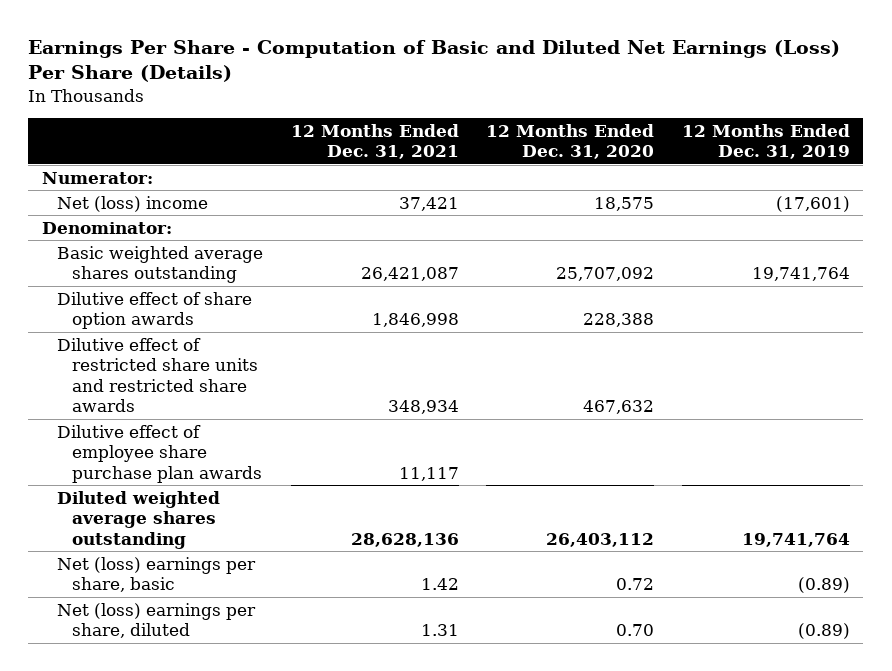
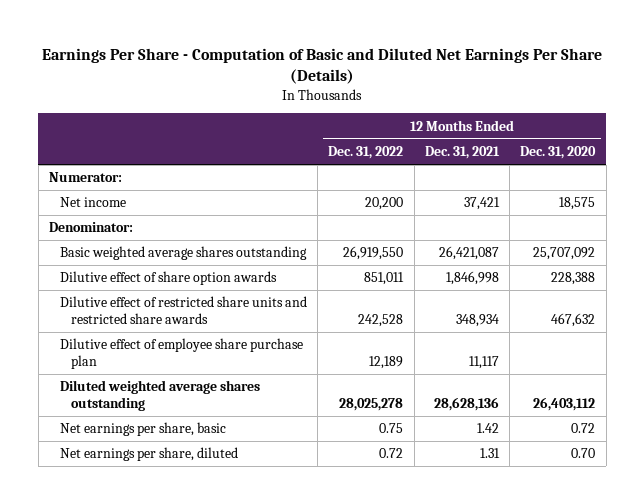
- Earnings Per Share - Computation of Basic and Diluted Net Earnings (Loss) Per Share (Details)
+ Earnings Per Share - Computation of Basic and Diluted Net Earnings Per Share (Details)
- | 12 Months Ended Dec. 31, 2021 | 12 Months Ended Dec. 31, 2020 | 12 Months Ended Dec. 31, 2019
+ | 12 Months Ended Dec. 31, 2022 | 12 Months Ended Dec. 31, 2021 | 12 Months Ended Dec. 31, 2020
- Net (loss) income | 37,421 | 18,575 | (17,601)
+ Net income | 20,200 | 37,421 | 18,575
- Dilutive effect of employee share purchase plan awards | 11,117 | |
+ Dilutive effect of employee share purchase plan | 12,189 | 11,117 |
- Net (loss) earnings per share, basic | 1.42 | 0.72 | (0.89)
- Net (loss) earnings per share, diluted | 1.31 | 0.70 | (0.89)
+ Net earnings per share, basic | 0.75 | 1.42 | 0.72
+ Net earnings per share, diluted | 0.72 | 1.31 | 0.70

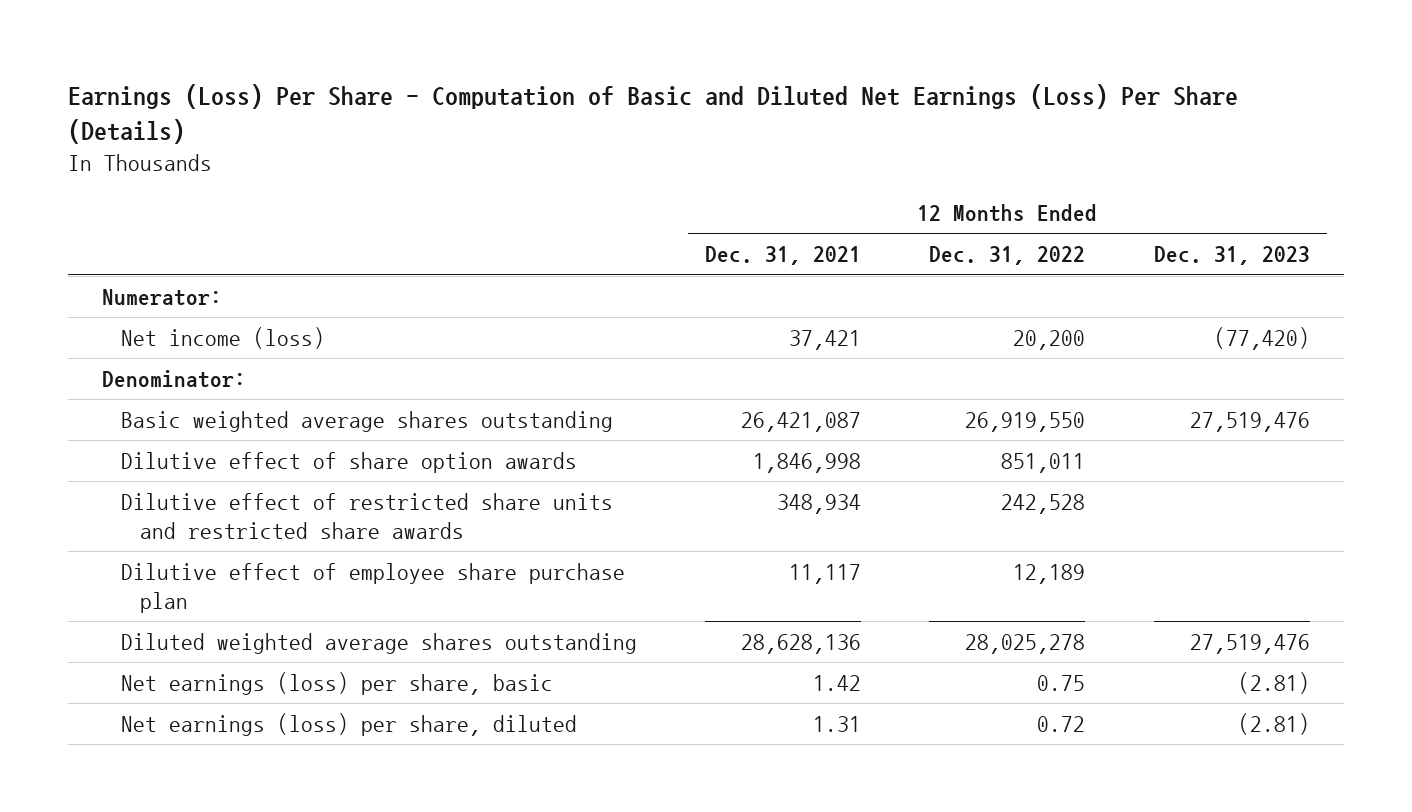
- Earnings Per Share - Computation of Basic and Diluted Net Earnings Per Share (Details)
+ Earnings (Loss) Per Share - Computation of Basic and Diluted Net Earnings (Loss) Per Share (Details)
- | 12 Months Ended Dec. 31, 2022 | 12 Months Ended Dec. 31, 2021 | 12 Months Ended Dec. 31, 2020
+ | 12 Months Ended Dec. 31, 2021 | 12 Months Ended Dec. 31, 2022 | 12 Months Ended Dec. 31, 2023
- Net income | 20,200 | 37,421 | 18,575
+ Net income (loss) | 37,421 | 20,200 | (77,420)
- Net earnings per share, basic | 0.75 | 1.42 | 0.72
- Net earnings per share, diluted | 0.72 | 1.31 | 0.70
+ Net earnings (loss) per share, basic | 1.42 | 0.75 | (2.81)
+ Net earnings (loss) per share, diluted | 1.31 | 0.72 | (2.81)

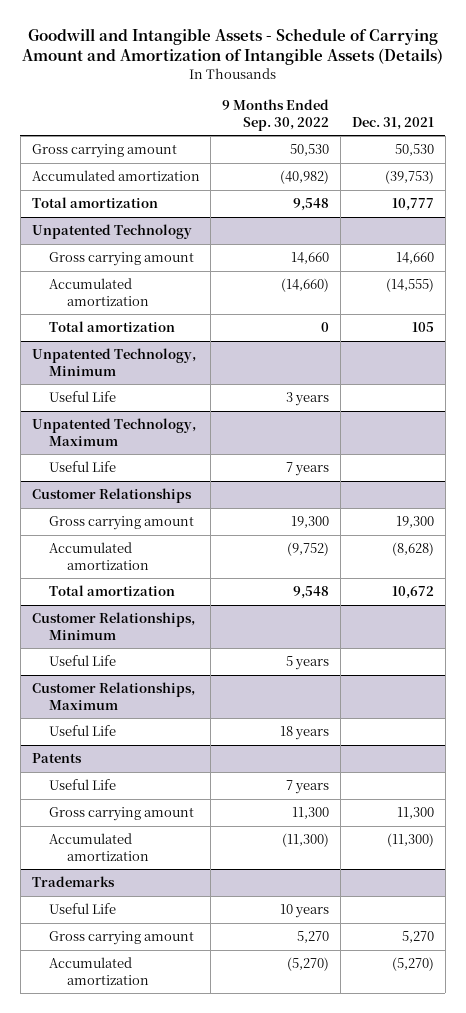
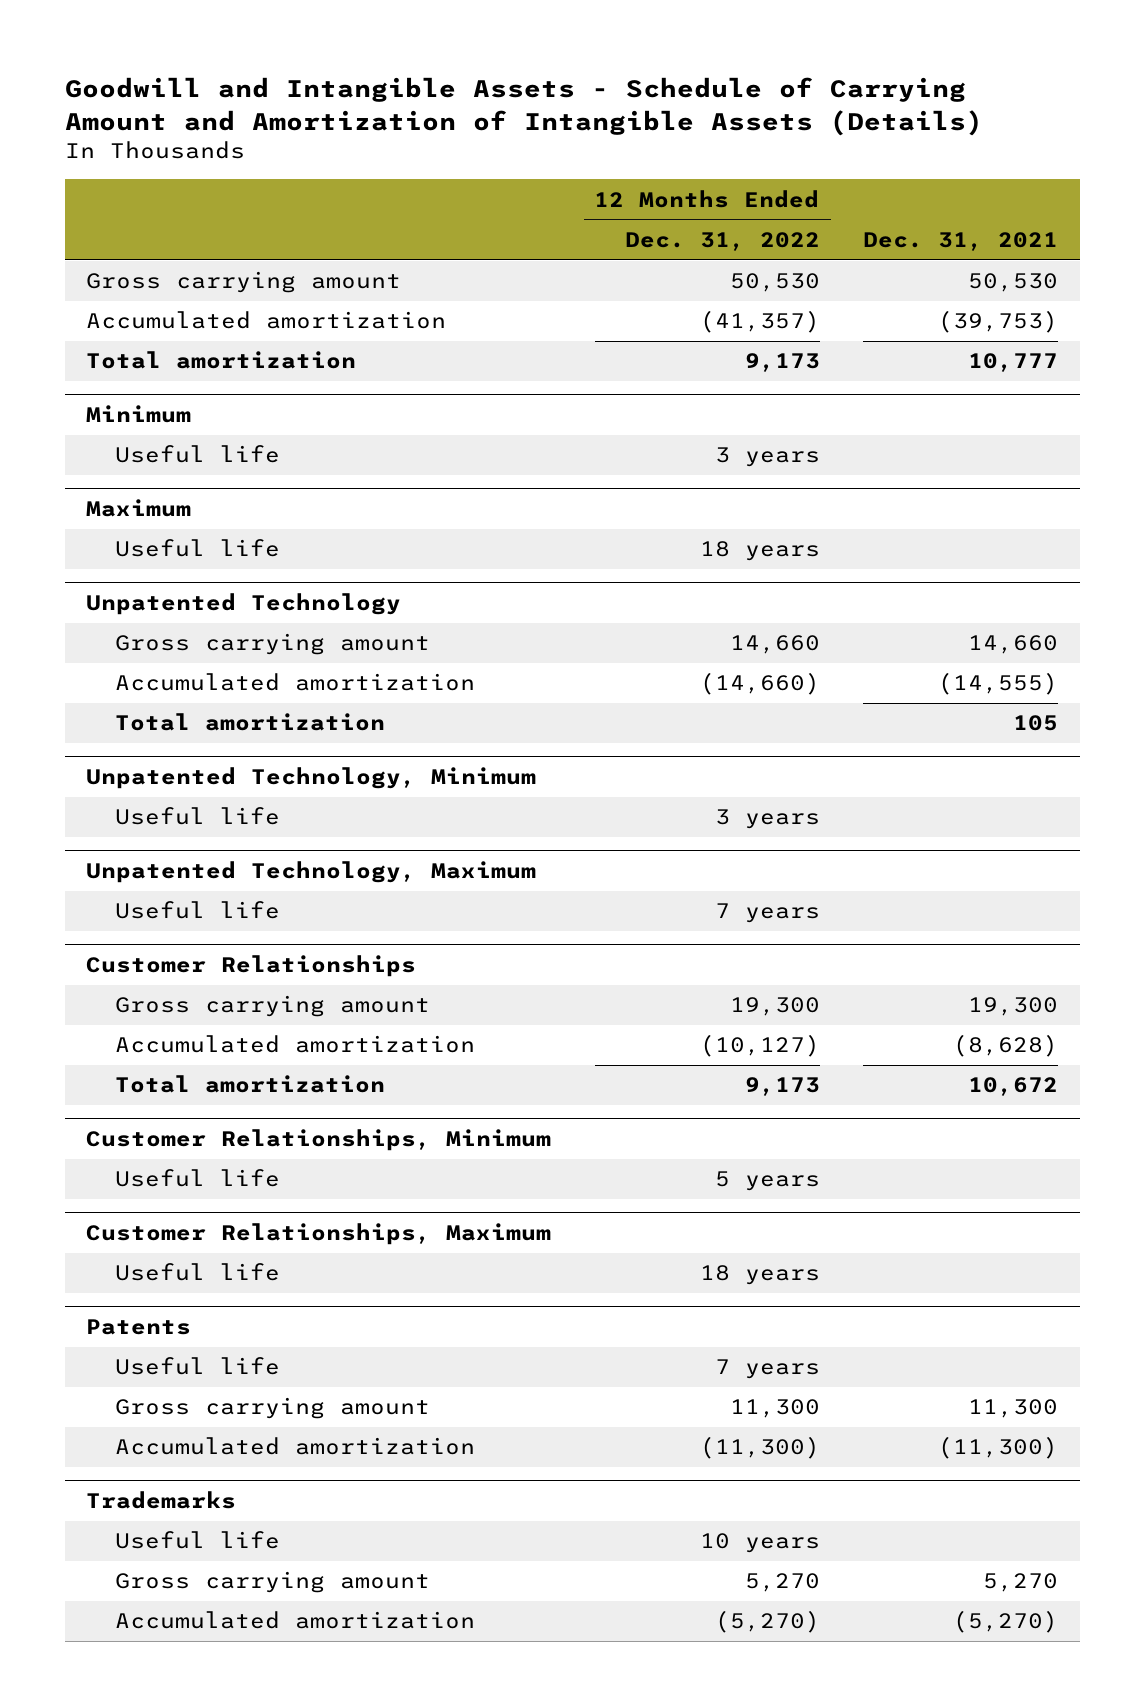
- | 9 Months Ended Sep. 30, 2022 | Dec. 31, 2021
+ | 12 Months Ended Dec. 31, 2022 | Dec. 31, 2021
+ Minimum
+ Useful life | 3 years |
+ Maximum
+ Useful life | 18 years |
@ Unpatented Technology, Minimum
- Useful Life | 3 years |
+ Useful life | 3 years |
@ Unpatented Technology, Maximum
- Useful Life | 7 years |
+ Useful life | 7 years |
@ Customer Relationships, Minimum
- Useful Life | 5 years |
+ Useful life | 5 years |
@ Customer Relationships, Maximum
- Useful Life | 18 years |
+ Useful life | 18 years |
@ Patents
- Useful Life | 7 years |
+ Useful life | 7 years |
@ Trademarks
- Useful Life | 10 years |
+ Useful life | 10 years |

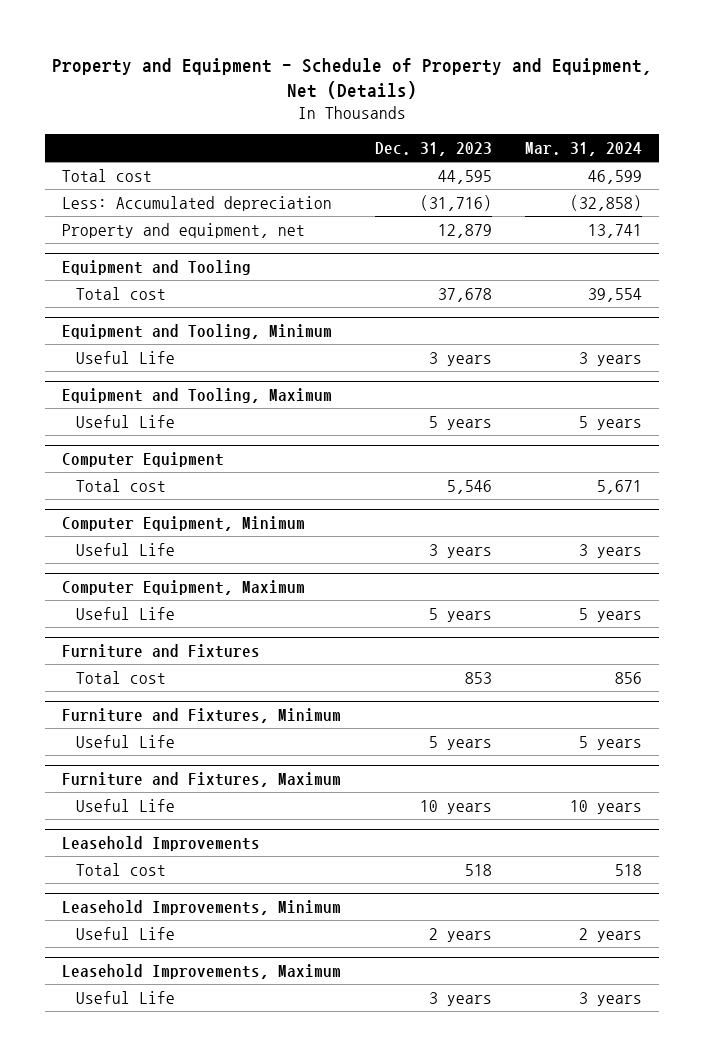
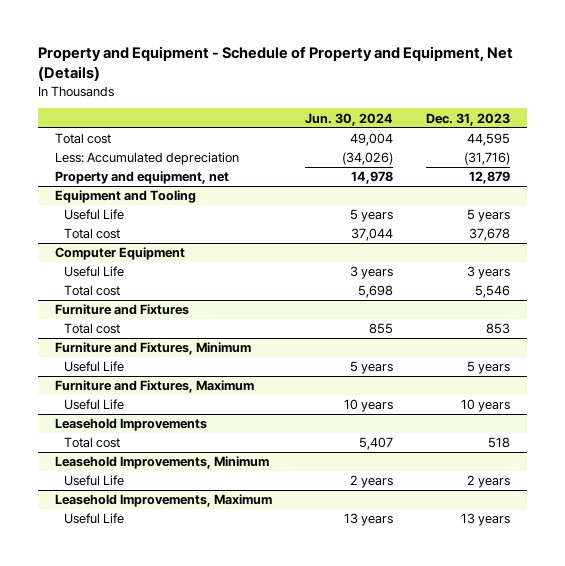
- | Dec. 31, 2023 | Mar. 31, 2024
+ | Jun. 30, 2024 | Dec. 31, 2023
- Equipment and Tooling, Minimum
- Useful Life | 3 years | 3 years
- Equipment and Tooling, Maximum
@ Equipment and Tooling
moved down: Total cost | 37,044 | 37,678
- Computer Equipment, Minimum
- Computer Equipment, Maximum
- Useful Life | 5 years | 5 years
@ Computer Equipment
moved down: Total cost | 5,698 | 5,546
@ Leasehold Improvements, Maximum
- Useful Life | 3 years | 3 years
+ Useful Life | 13 years | 13 years

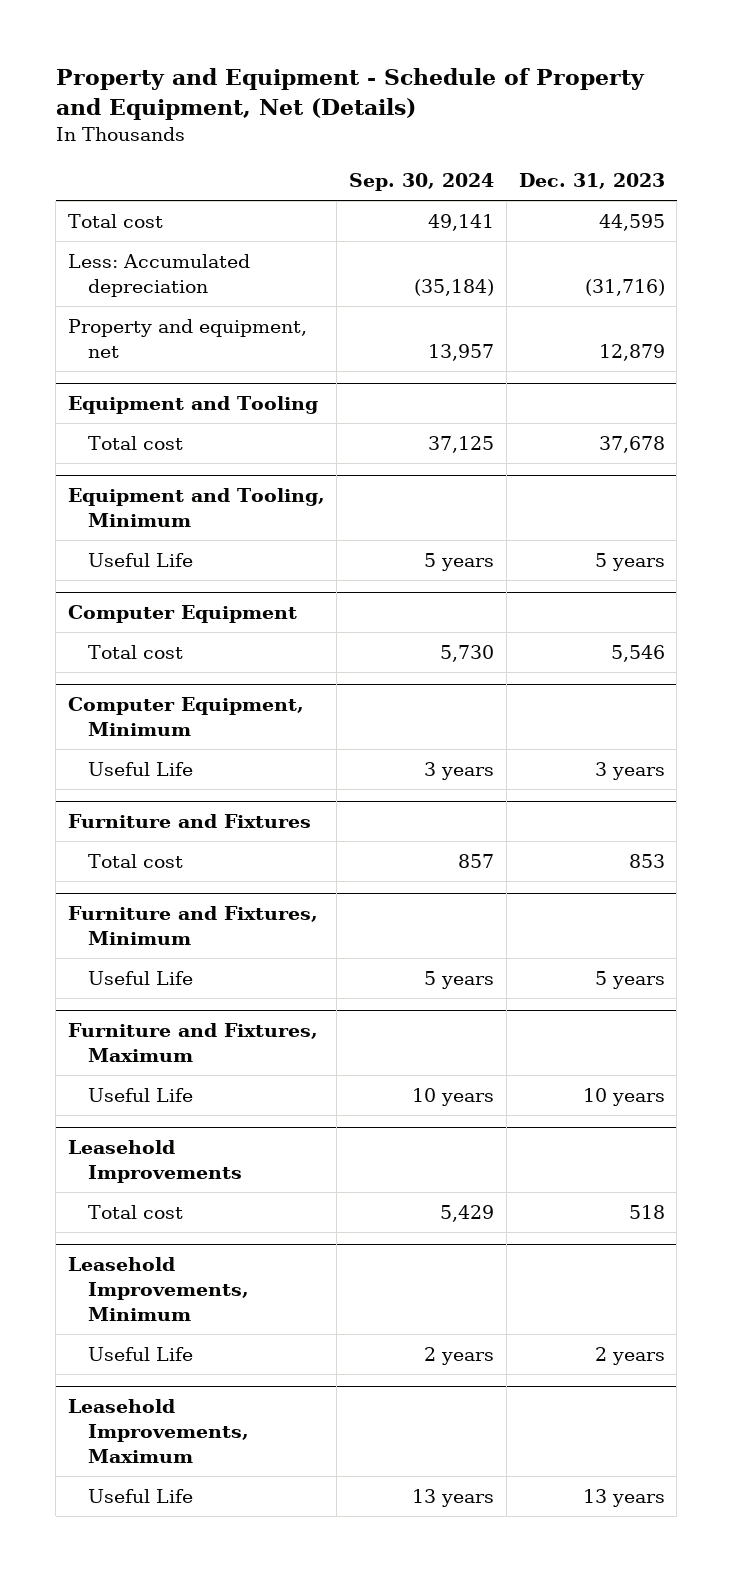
- | Jun. 30, 2024 | Dec. 31, 2023
+ | Sep. 30, 2024 | Dec. 31, 2023
@ Equipment and Tooling
- Useful Life | 5 years | 5 years
+ Equipment and Tooling, Minimum
+ Useful Life | 5 years | 5 years
@ Computer Equipment
- Useful Life | 3 years | 3 years
+ Computer Equipment, Minimum
+ Useful Life | 3 years | 3 years

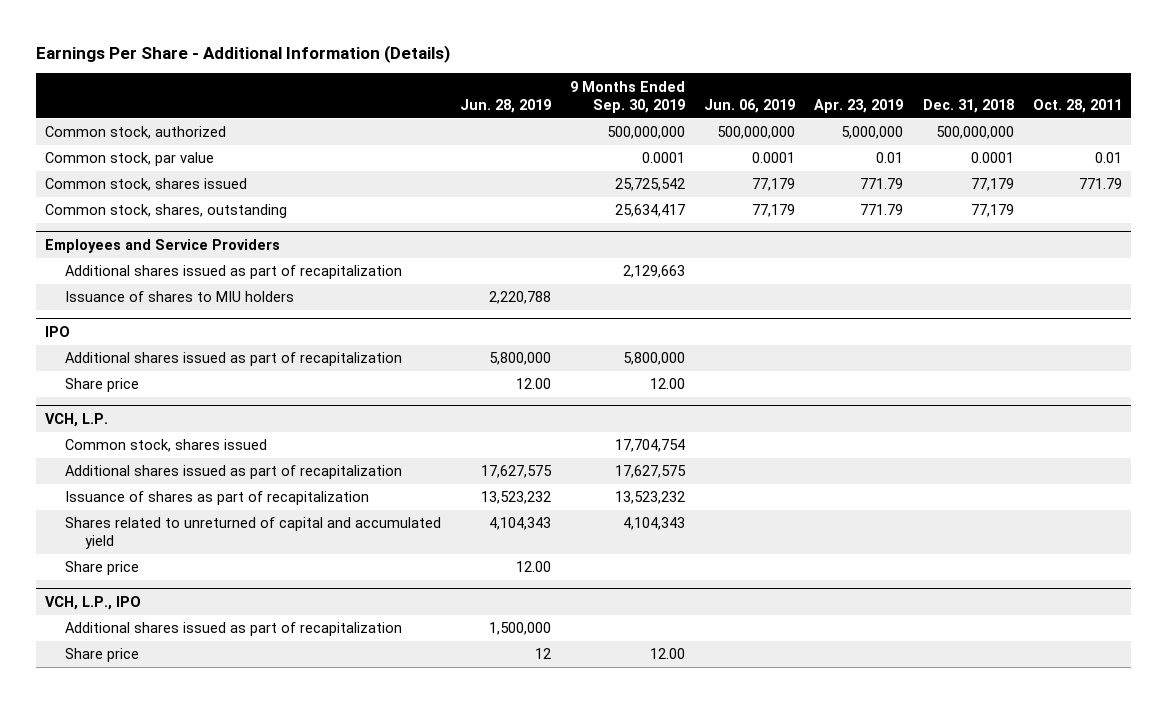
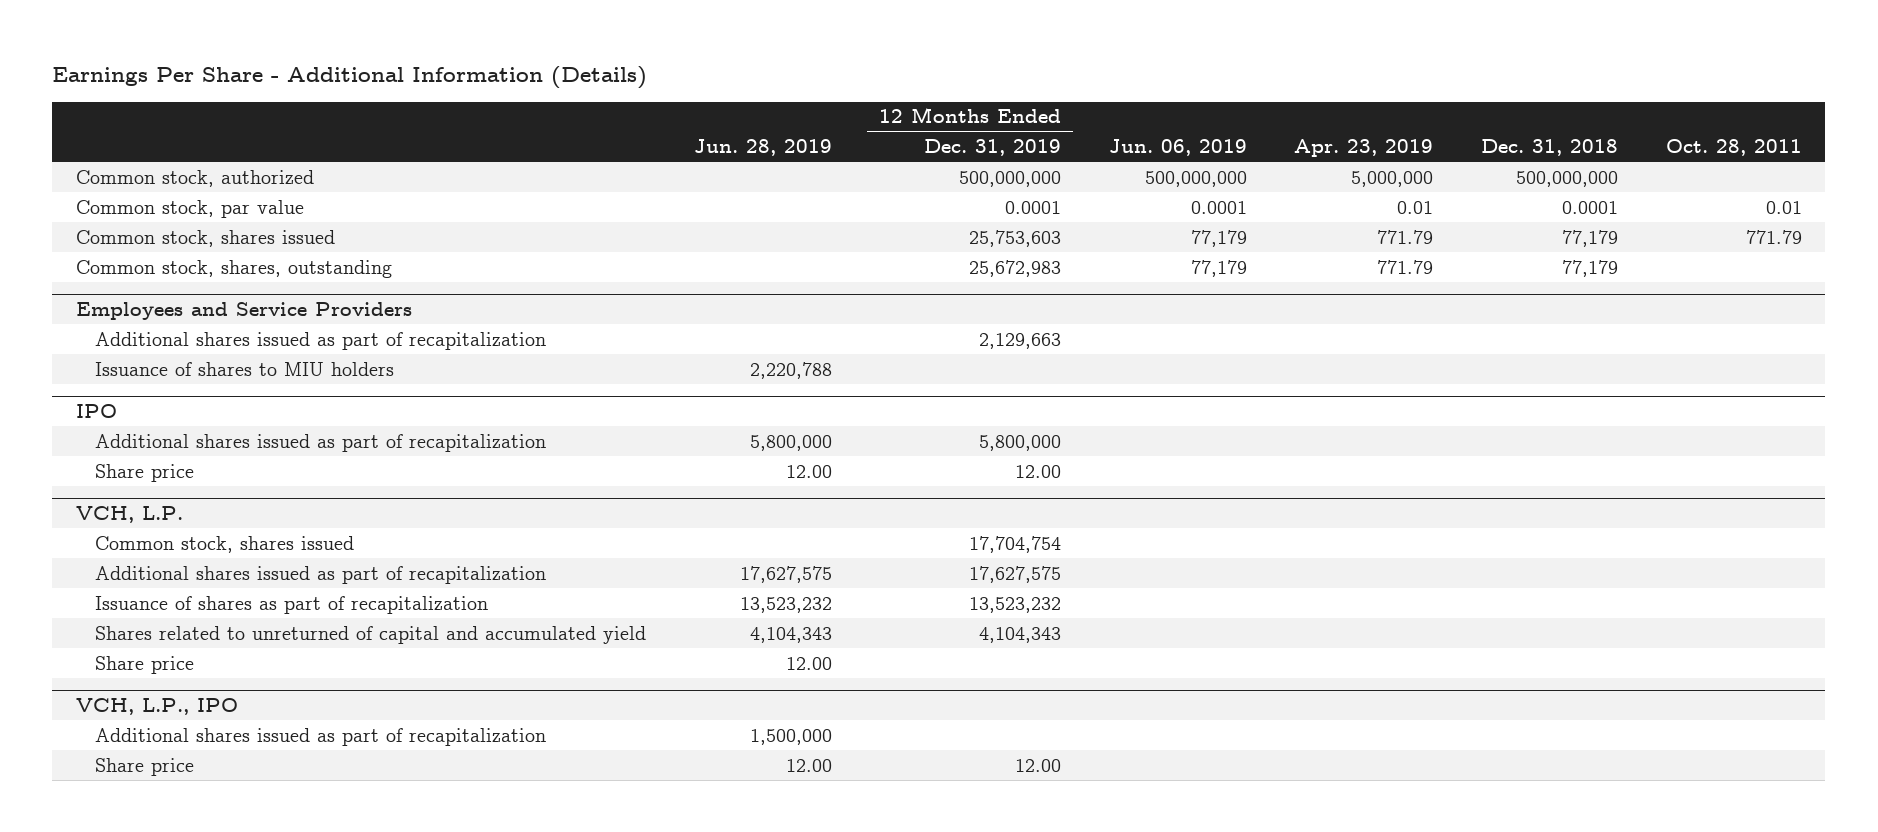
- | Jun. 28, 2019 | 9 Months Ended Sep. 30, 2019 | Jun. 06, 2019 | Apr. 23, 2019 | Dec. 31, 2018 | Oct. 28, 2011
+ | Jun. 28, 2019 | 12 Months Ended Dec. 31, 2019 | Jun. 06, 2019 | Apr. 23, 2019 | Dec. 31, 2018 | Oct. 28, 2011
@ VCH, L.P., IPO
- Share price | 12 | 12.00 | | | |
+ Share price | 12.00 | 12.00 | | | |

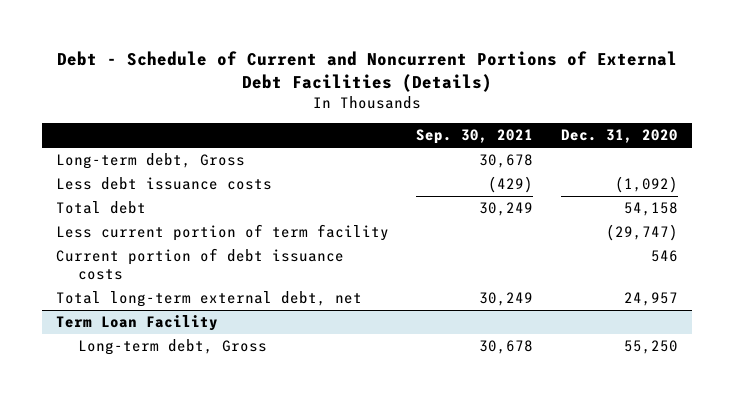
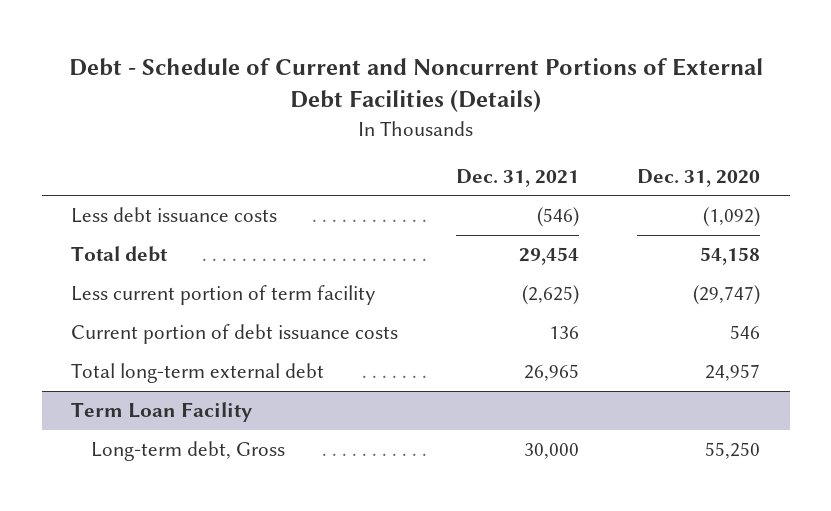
- | Sep. 30, 2021 | Dec. 31, 2020
+ | Dec. 31, 2021 | Dec. 31, 2020
- Long-term debt, Gross | 30,678 |
- Total long-term external debt, net | 30,249 | 24,957
+ Total long-term external debt | 26,965 | 24,957

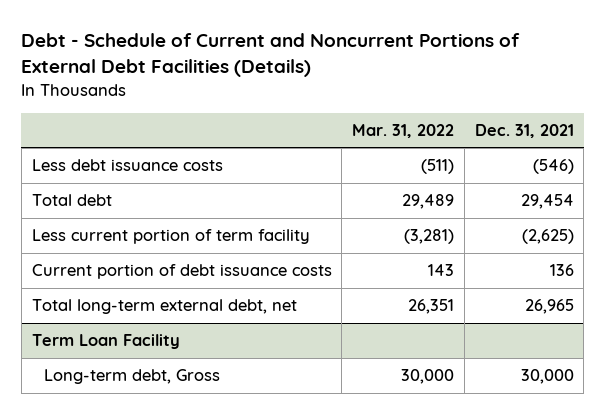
- | Dec. 31, 2021 | Dec. 31, 2020
+ | Mar. 31, 2022 | Dec. 31, 2021
- Total long-term external debt | 26,965 | 24,957
+ Total long-term external debt, net | 26,351 | 26,965

